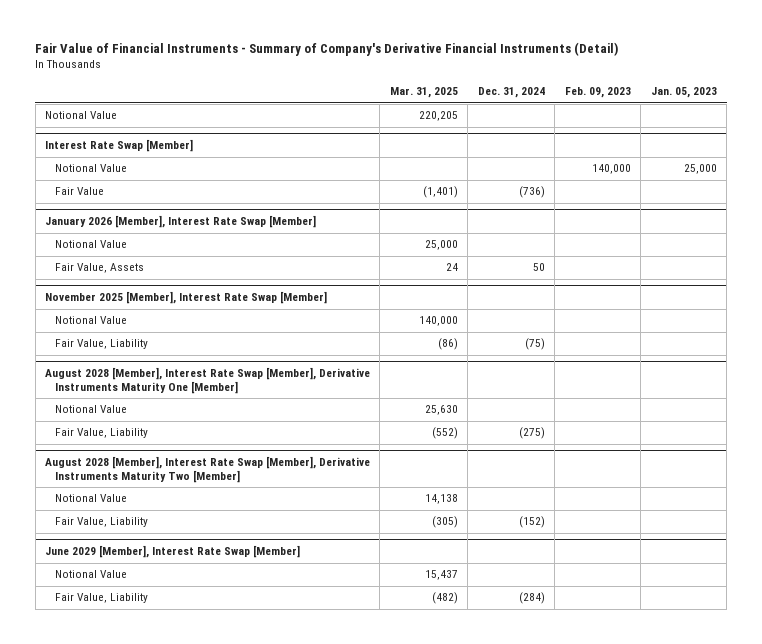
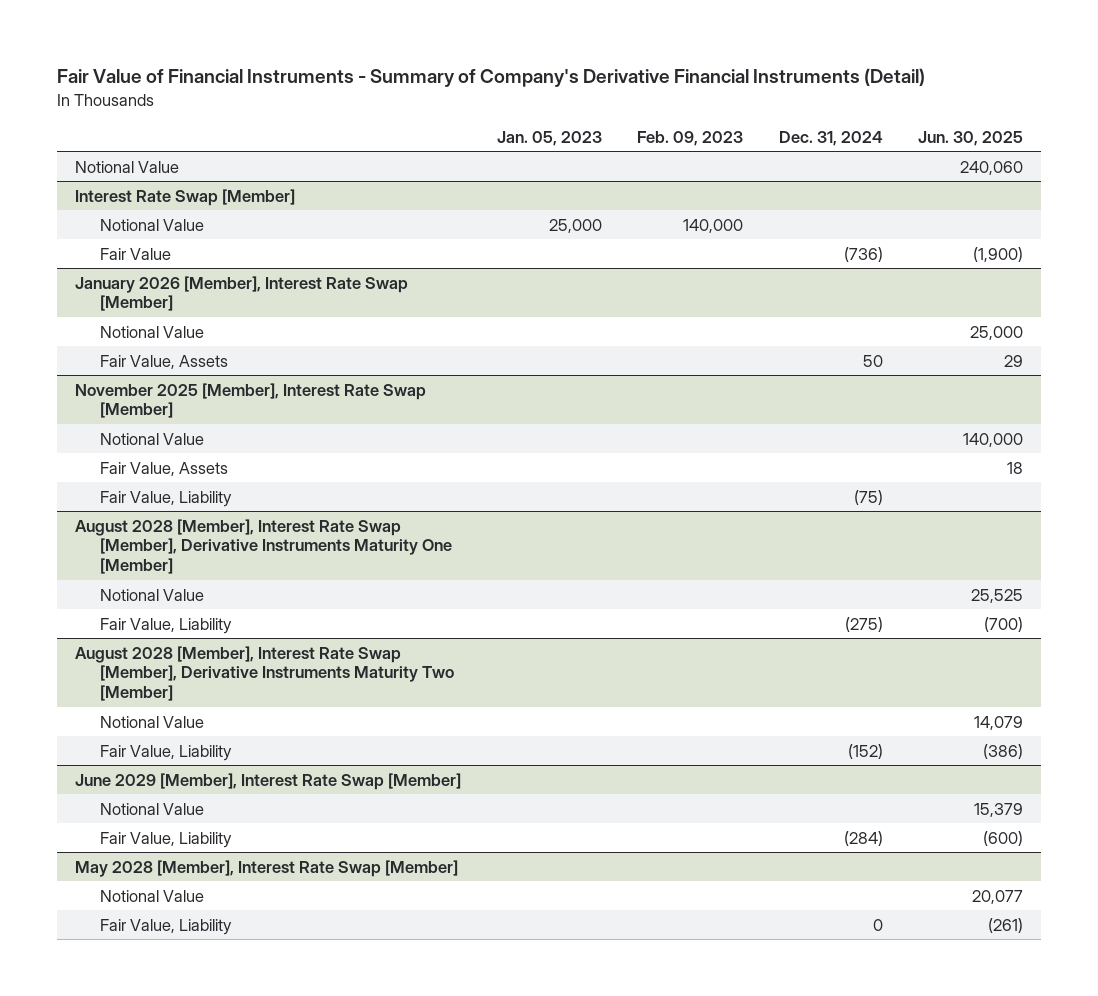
- | Mar. 31, 2025 | Dec. 31, 2024 | Feb. 09, 2023 | Jan. 05, 2023
+ | Jan. 05, 2023 | Feb. 09, 2023 | Dec. 31, 2024 | Jun. 30, 2025
@ November 2025 [Member], Interest Rate Swap [Member]
+ Fair Value, Assets | | | | 18
+ May 2028 [Member], Interest Rate Swap [Member]
+ Notional Value | | | | 20,077
+ Fair Value, Liability | | | 0 | (261)

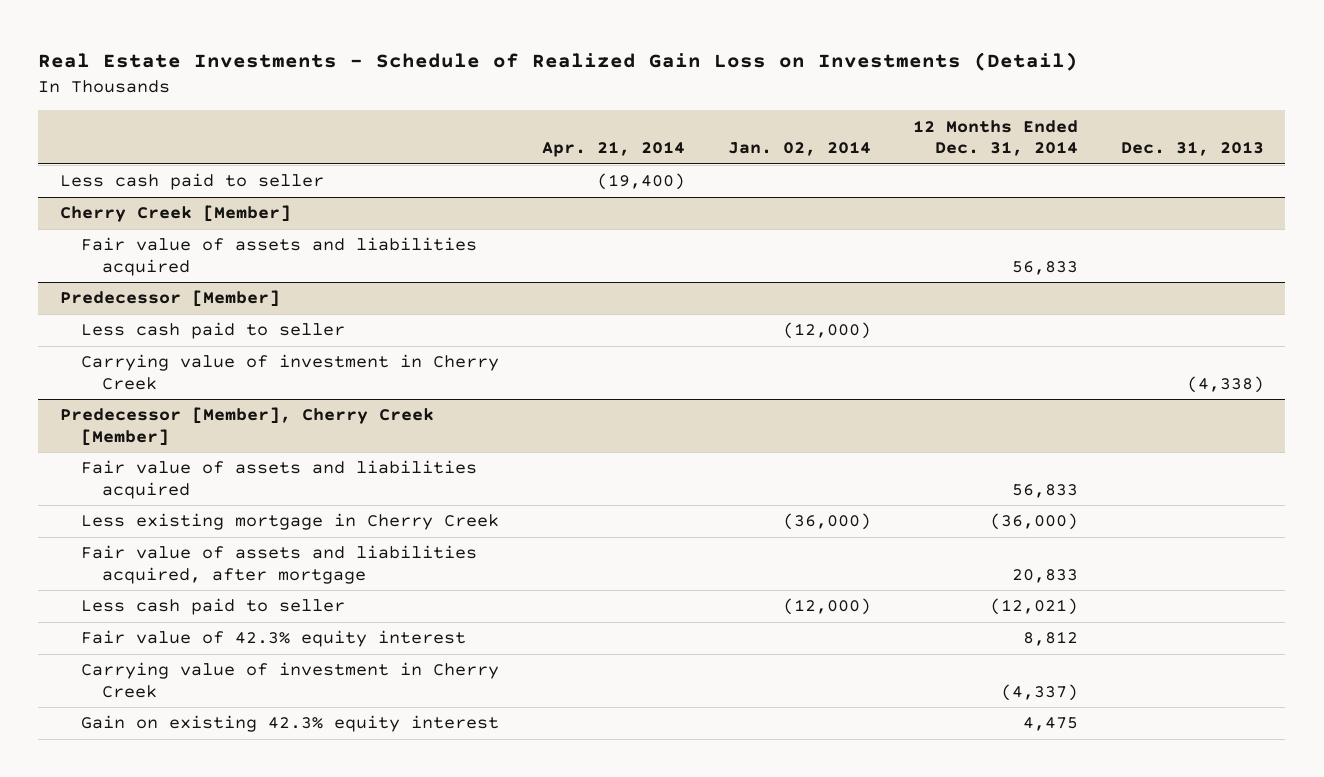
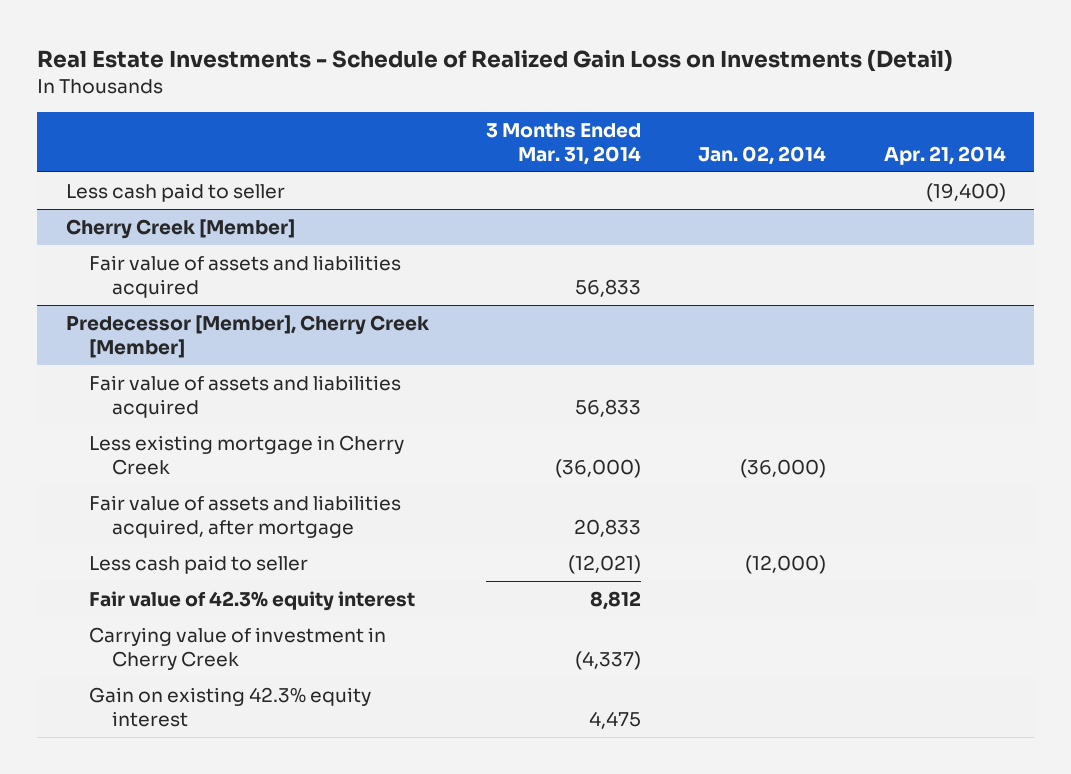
- | Apr. 21, 2014 | Jan. 02, 2014 | 12 Months Ended Dec. 31, 2014 | Dec. 31, 2013
+ | 3 Months Ended Mar. 31, 2014 | Jan. 02, 2014 | Apr. 21, 2014
- Predecessor [Member]
- Less cash paid to seller | | (12,000) | |
- Carrying value of investment in Cherry Creek | | | | (4,338)

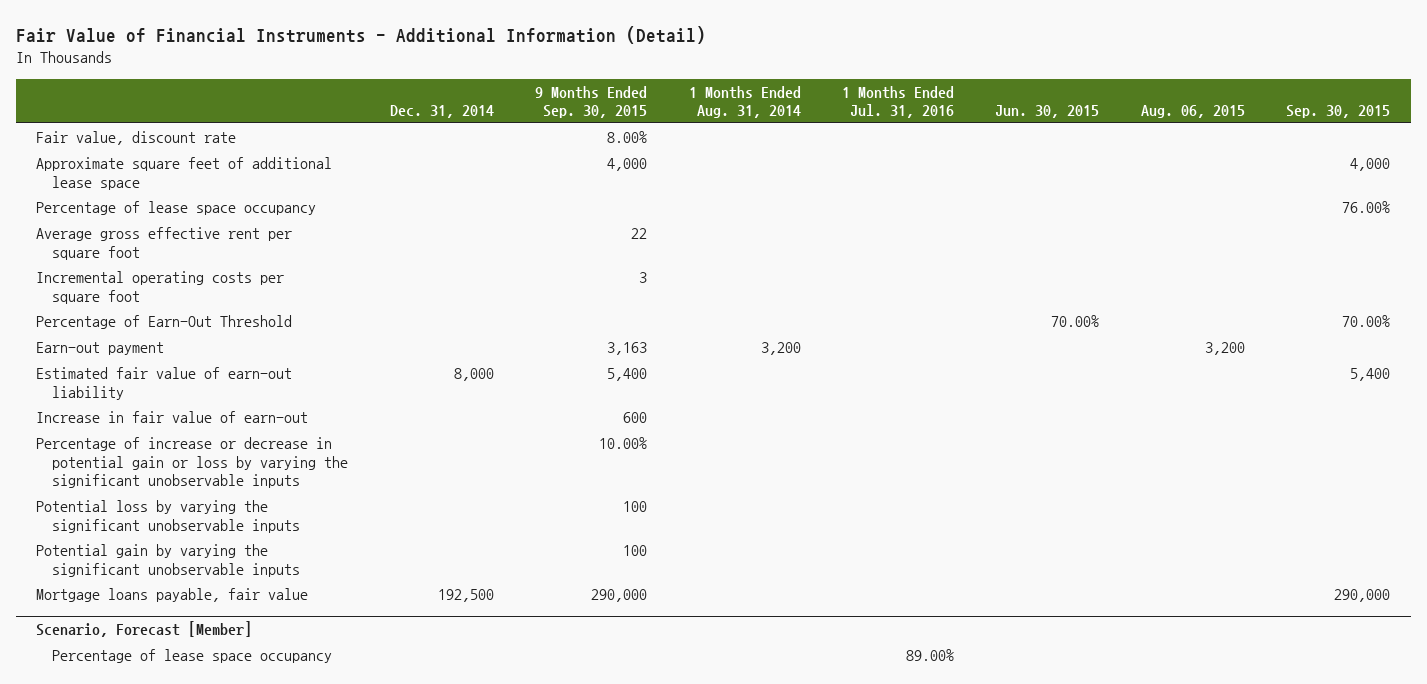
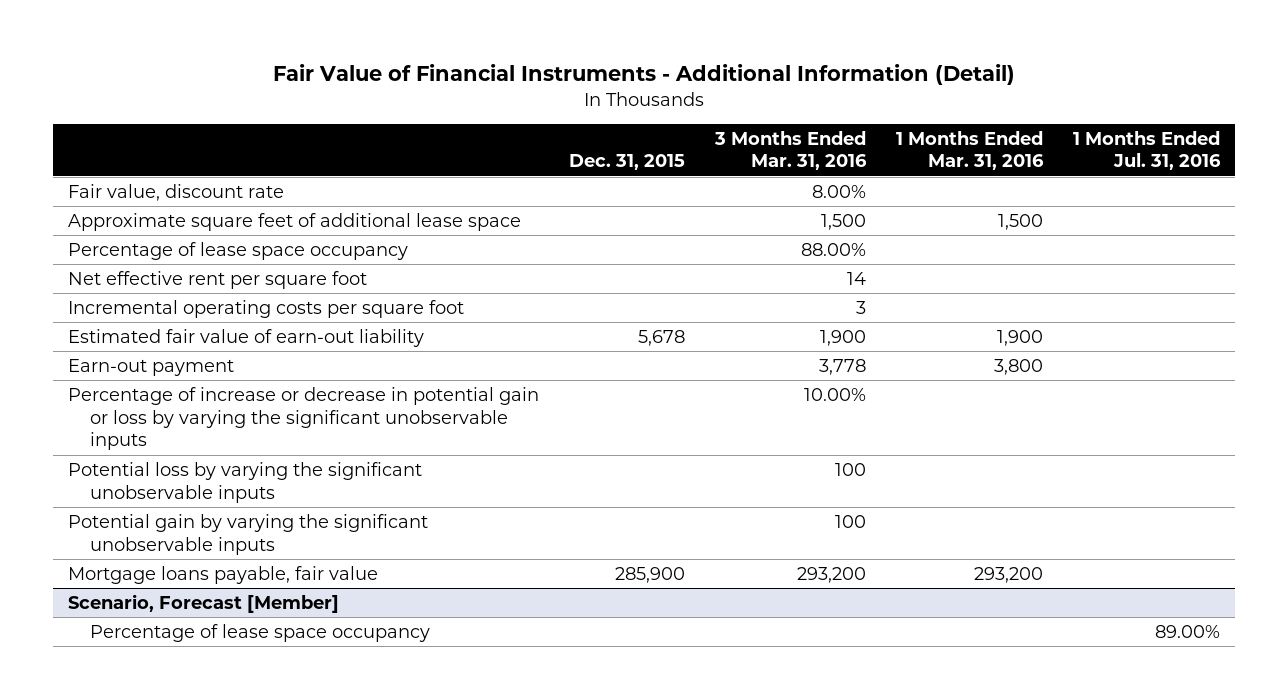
- | Dec. 31, 2014 | 9 Months Ended Sep. 30, 2015 | 1 Months Ended Aug. 31, 2014 | 1 Months Ended Jul. 31, 2016 | Jun. 30, 2015 | Aug. 06, 2015 | Sep. 30, 2015
+ | Dec. 31, 2015 | 3 Months Ended Mar. 31, 2016 | 1 Months Ended Mar. 31, 2016 | 1 Months Ended Jul. 31, 2016
- Average gross effective rent per square foot | | 22 | | | | |
+ Net effective rent per square foot | | 14 | |
- Percentage of Earn-Out Threshold | | | | | 70.00% | | 70.00%
- Increase in fair value of earn-out | | 600 | | | | |
moved down: Earn-out payment | | 3,778 | 3,800 |

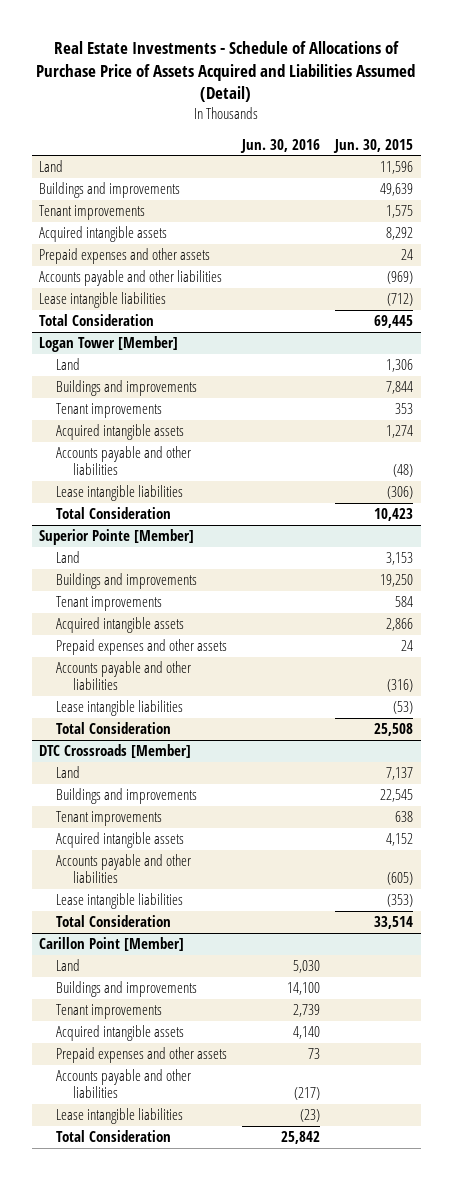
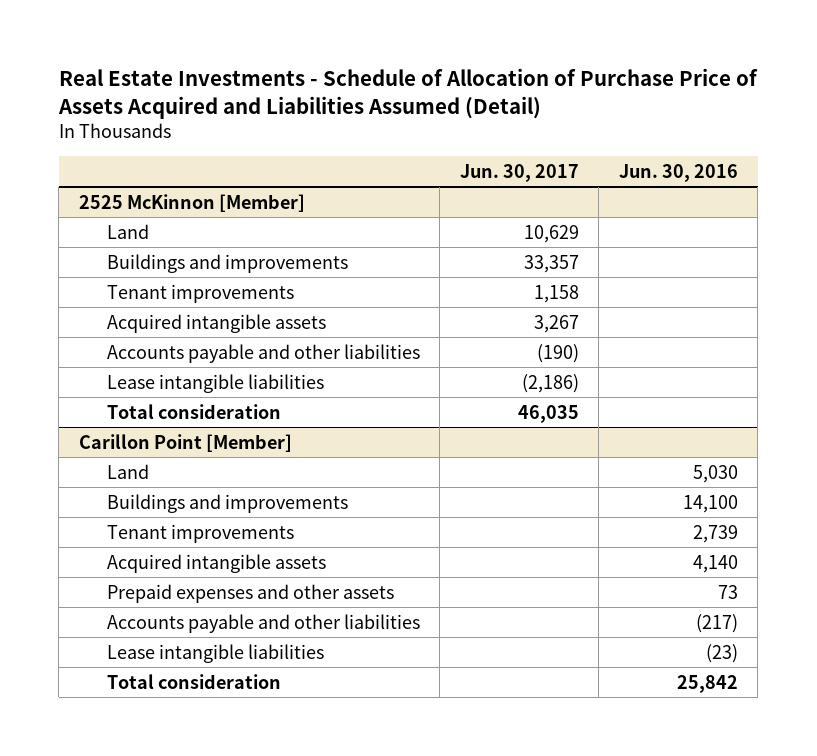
- Real Estate Investments - Schedule of Allocations of Purchase Price of Assets Acquired and Liabilities Assumed (Detail)
+ Real Estate Investments - Schedule of Allocation of Purchase Price of Assets Acquired and Liabilities Assumed (Detail)
- | Jun. 30, 2016 | Jun. 30, 2015
+ | Jun. 30, 2017 | Jun. 30, 2016
- Land | | 11,596
- Buildings and improvements | | 49,639
- Tenant improvements | | 1,575
- Acquired intangible assets | | 8,292
- Prepaid expenses and other assets | | 24
- Accounts payable and other liabilities | | (969)
- Lease intangible liabilities | | (712)
- Total Consideration | | 69,445
- Logan Tower [Member]
- Land | | 1,306
- Buildings and improvements | | 7,844
- Tenant improvements | | 353
- Acquired intangible assets | | 1,274
- Accounts payable and other liabilities | | (48)
- Lease intangible liabilities | | (306)
- Total Consideration | | 10,423
- Superior Pointe [Member]
- Land | | 3,153
- Buildings and improvements | | 19,250
- Tenant improvements | | 584
- Acquired intangible assets | | 2,866
- Prepaid expenses and other assets | | 24
- Accounts payable and other liabilities | | (316)
- Lease intangible liabilities | | (53)
- Total Consideration | | 25,508
- DTC Crossroads [Member]
- Land | | 7,137
- Buildings and improvements | | 22,545
- Tenant improvements | | 638
- Acquired intangible assets | | 4,152
- Accounts payable and other liabilities | | (605)
- Lease intangible liabilities | | (353)
- Total Consideration | | 33,514
+ 2525 McKinnon [Member]
+ Land | 10,629 |
+ Buildings and improvements | 33,357 |
+ Tenant improvements | 1,158 |
+ Acquired intangible assets | 3,267 |
+ Accounts payable and other liabilities | (190) |
+ Lease intangible liabilities | (2,186) |
+ Total consideration | 46,035 |
@ Carillon Point [Member]
- Total Consideration | 25,842 |
+ Total consideration | | 25,842

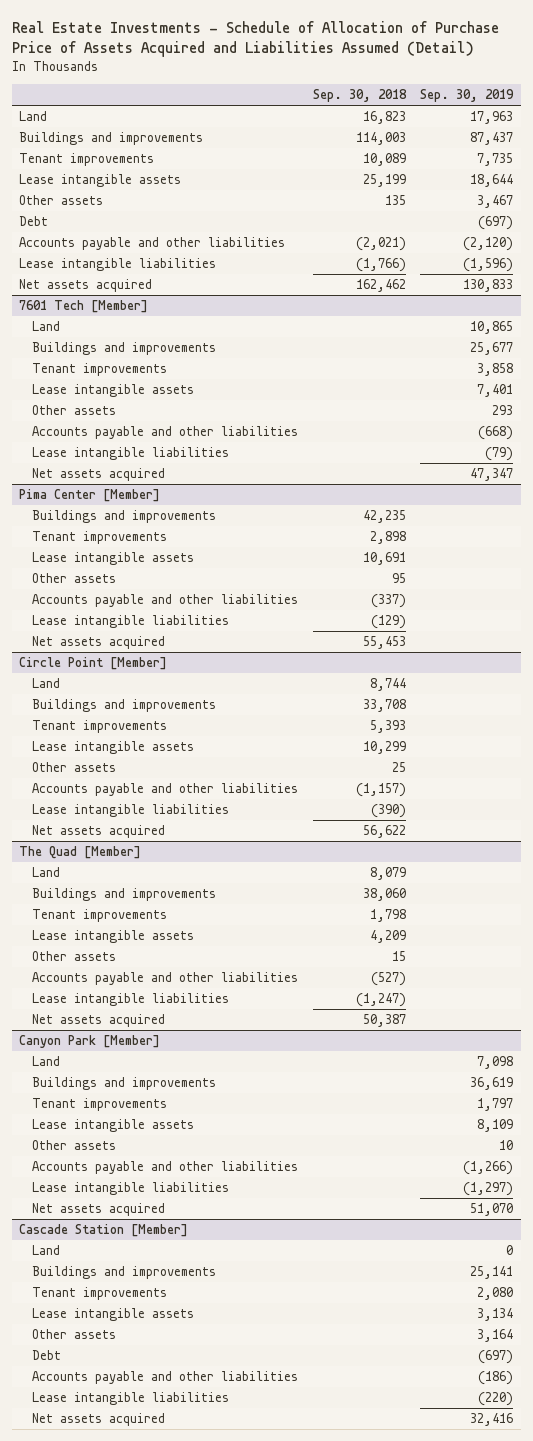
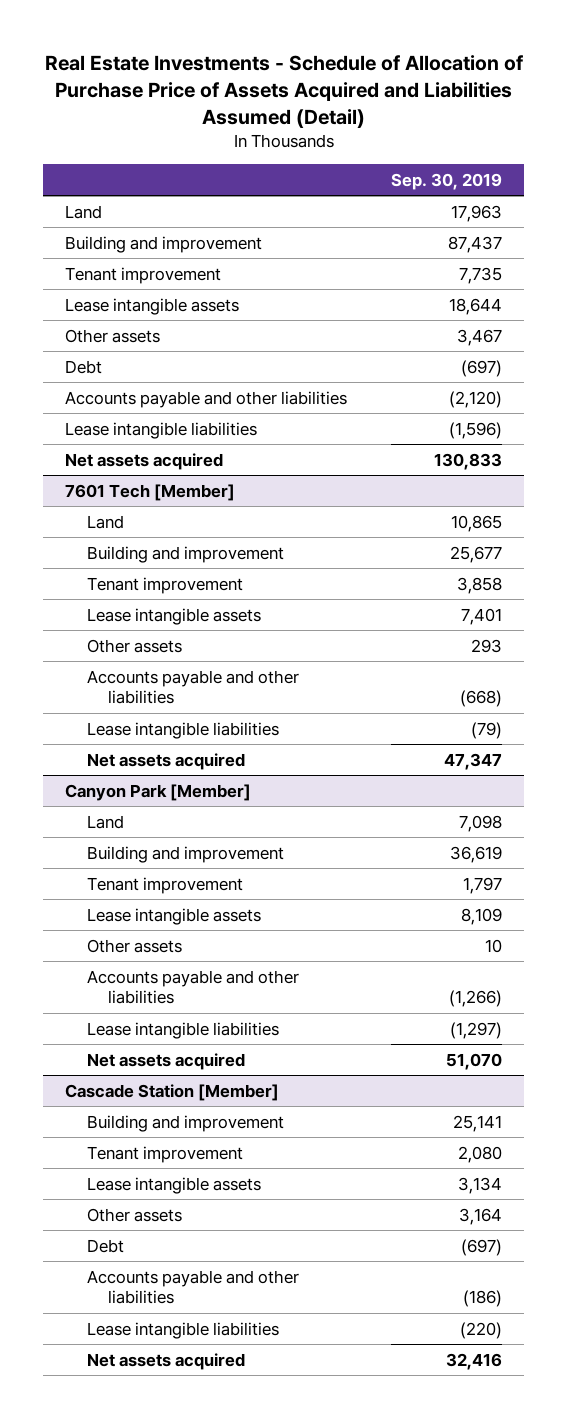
- | Sep. 30, 2018 | Sep. 30, 2019
+ | Sep. 30, 2019
- Buildings and improvements | 114,003 | 87,437
- Tenant improvements | 10,089 | 7,735
+ Building and improvement | 87,437
+ Tenant improvement | 7,735
@ 7601 Tech [Member]
- Buildings and improvements | | 25,677
- Tenant improvements | | 3,858
+ Building and improvement | 25,677
+ Tenant improvement | 3,858
- Pima Center [Member]
- Buildings and improvements | 42,235 |
- Tenant improvements | 2,898 |
- Lease intangible assets | 10,691 |
- Other assets | 95 |
- Accounts payable and other liabilities | (337) |
- Lease intangible liabilities | (129) |
- Net assets acquired | 55,453 |
- Circle Point [Member]
- Land | 8,744 |
- Buildings and improvements | 33,708 |
- Tenant improvements | 5,393 |
- Lease intangible assets | 10,299 |
- Other assets | 25 |
- Accounts payable and other liabilities | (1,157) |
- Lease intangible liabilities | (390) |
- Net assets acquired | 56,622 |
- The Quad [Member]
- Land | 8,079 |
- Buildings and improvements | 38,060 |
- Tenant improvements | 1,798 |
- Lease intangible assets | 4,209 |
- Other assets | 15 |
- Accounts payable and other liabilities | (527) |
- Lease intangible liabilities | (1,247) |
- Net assets acquired | 50,387 |
@ Canyon Park [Member]
- Buildings and improvements | | 36,619
- Tenant improvements | | 1,797
+ Building and improvement | 36,619
+ Tenant improvement | 1,797
@ Cascade Station [Member]
- Land | | 0
- Buildings and improvements | | 25,141
- Tenant improvements | | 2,080
+ Building and improvement | 25,141
+ Tenant improvement | 2,080

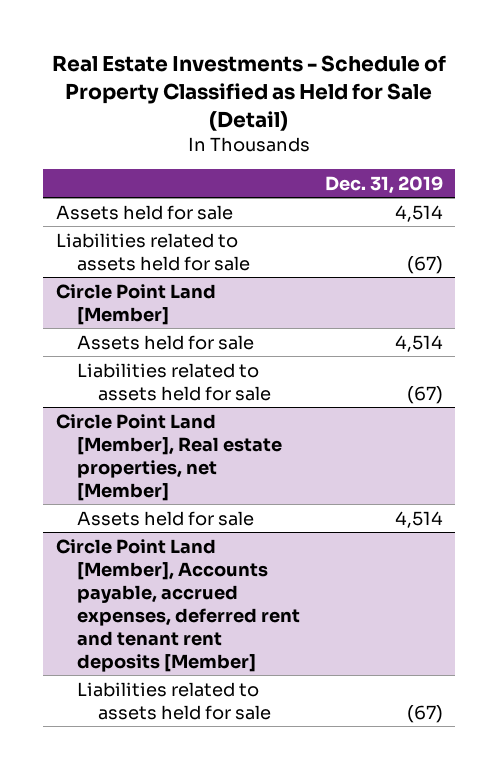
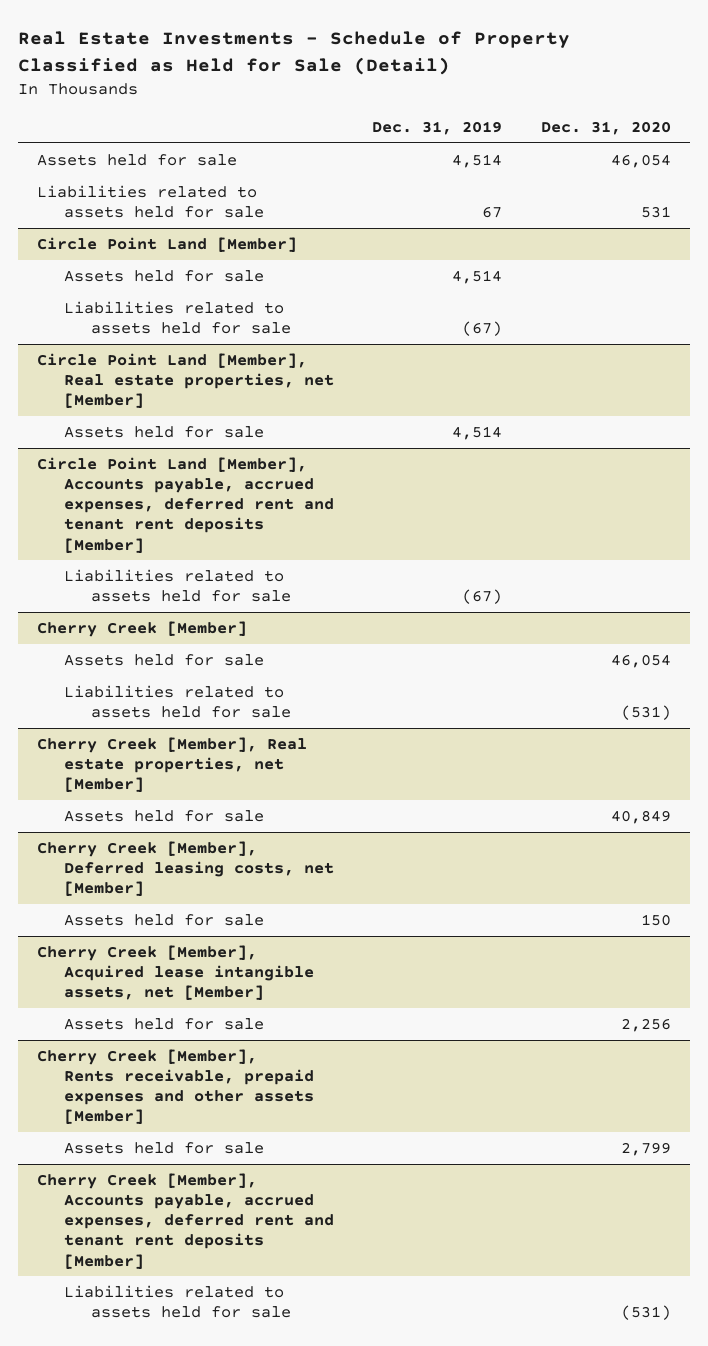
- | Dec. 31, 2019
+ | Dec. 31, 2019 | Dec. 31, 2020
- Liabilities related to assets held for sale | (67)
+ Liabilities related to assets held for sale | 67 | 531
+ Cherry Creek [Member]
+ Assets held for sale | | 46,054
+ Liabilities related to assets held for sale | | (531)
+ Cherry Creek [Member], Real estate properties, net [Member]
+ Assets held for sale | | 40,849
+ Cherry Creek [Member], Deferred leasing costs, net [Member]
+ Assets held for sale | | 150
+ Cherry Creek [Member], Acquired lease intangible assets, net [Member]
+ Assets held for sale | | 2,256
+ Cherry Creek [Member], Rents receivable, prepaid expenses and other assets [Member]
+ Assets held for sale | | 2,799
+ Cherry Creek [Member], Accounts payable, accrued expenses, deferred rent and tenant rent deposits [Member]
+ Liabilities related to assets held for sale | | (531)

